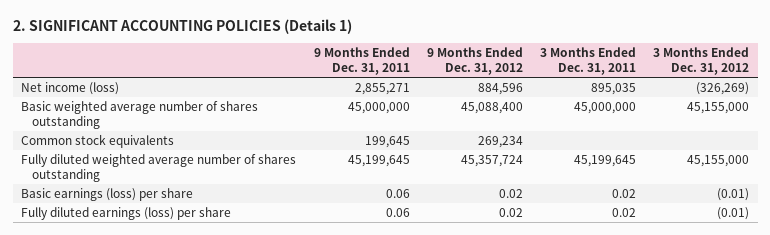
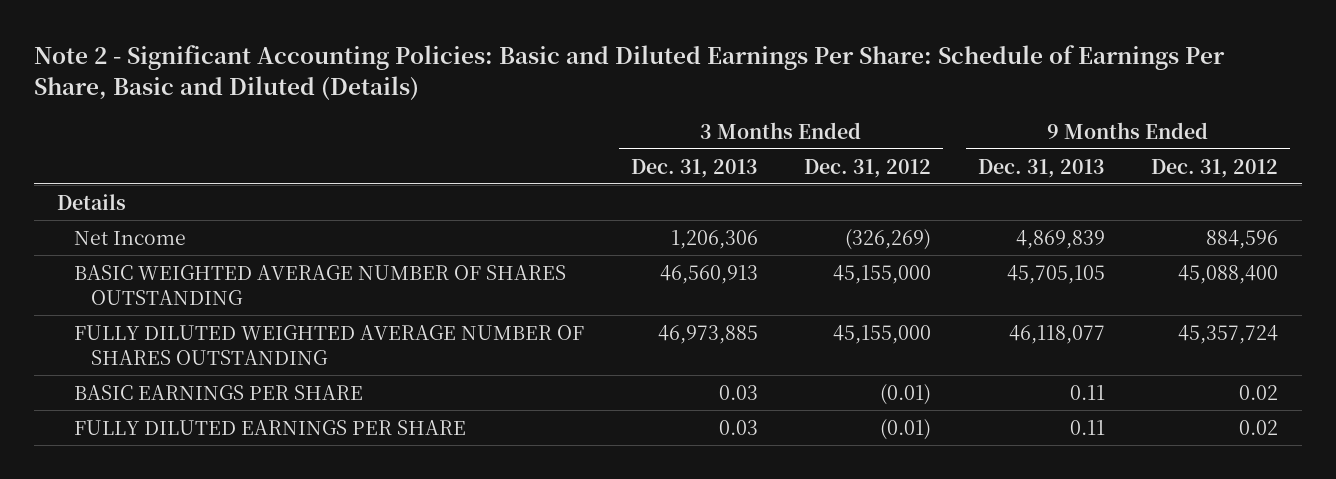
- 2. SIGNIFICANT ACCOUNTING POLICIES (Details 1)
+ Note 2 - Significant Accounting Policies: Basic and Diluted Earnings Per Share: Schedule of Earnings Per Share, Basic and Diluted (Details)
- | 9 Months Ended Dec. 31, 2011 | 9 Months Ended Dec. 31, 2012 | 3 Months Ended Dec. 31, 2011 | 3 Months Ended Dec. 31, 2012
+ | 3 Months Ended Dec. 31, 2013 | 3 Months Ended Dec. 31, 2012 | 9 Months Ended Dec. 31, 2013 | 9 Months Ended Dec. 31, 2012
- Net income (loss) | 2,855,271 | 884,596 | 895,035 | (326,269)
- Basic weighted average number of shares outstanding | 45,000,000 | 45,088,400 | 45,000,000 | 45,155,000
- Common stock equivalents | 199,645 | 269,234 | |
- Fully diluted weighted average number of shares outstanding | 45,199,645 | 45,357,724 | 45,199,645 | 45,155,000
- Basic earnings (loss) per share | 0.06 | 0.02 | 0.02 | (0.01)
- Fully diluted earnings (loss) per share | 0.06 | 0.02 | 0.02 | (0.01)
+ Details
+ Net Income | 1,206,306 | (326,269) | 4,869,839 | 884,596
+ BASIC WEIGHTED AVERAGE NUMBER OF SHARES OUTSTANDING | 46,560,913 | 45,155,000 | 45,705,105 | 45,088,400
+ FULLY DILUTED WEIGHTED AVERAGE NUMBER OF SHARES OUTSTANDING | 46,973,885 | 45,155,000 | 46,118,077 | 45,357,724
+ BASIC EARNINGS PER SHARE | 0.03 | (0.01) | 0.11 | 0.02
+ FULLY DILUTED EARNINGS PER SHARE | 0.03 | (0.01) | 0.11 | 0.02

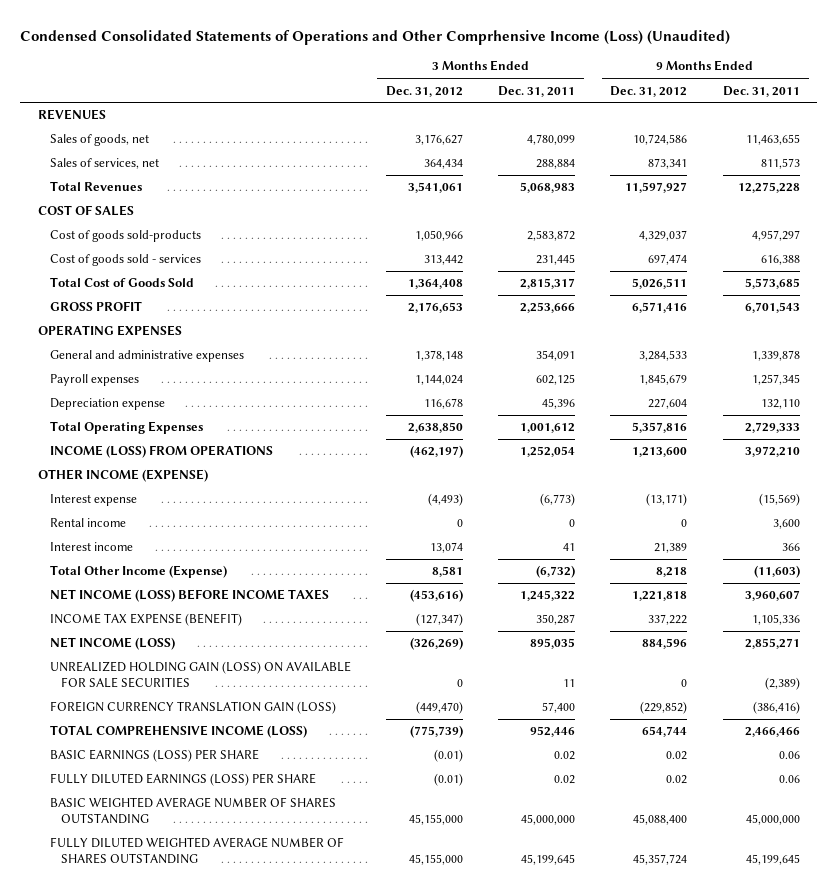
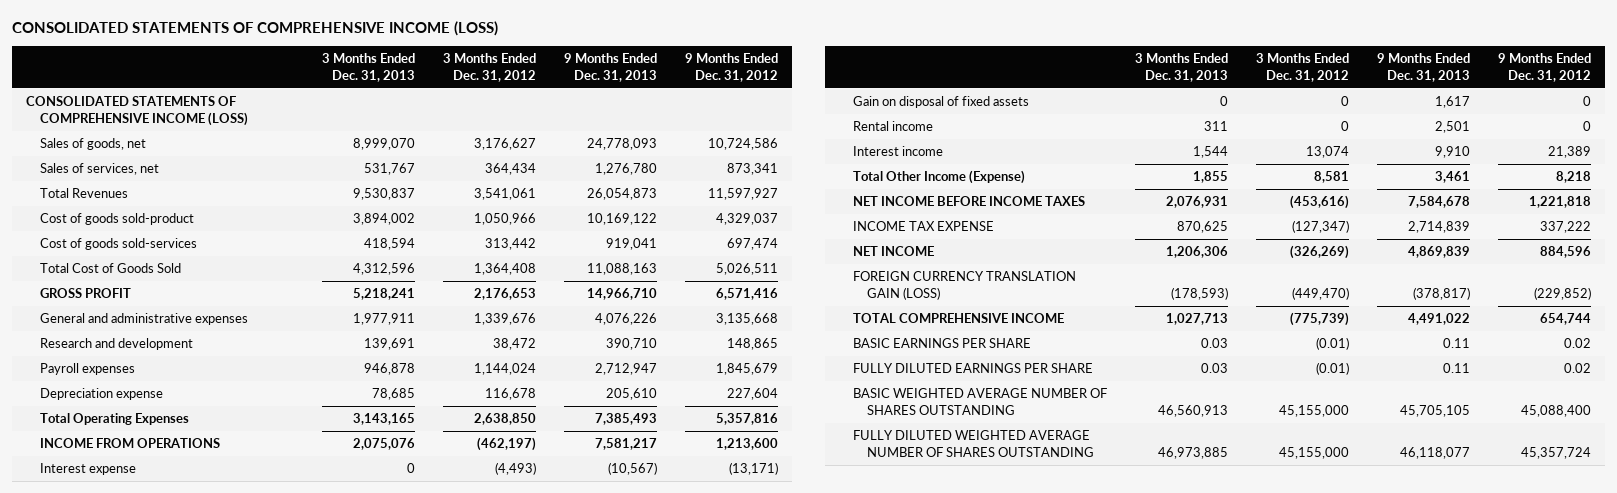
- Condensed Consolidated Statements of Operations and Other Comprhensive Income (Loss) (Unaudited)
+ CONSOLIDATED STATEMENTS OF COMPREHENSIVE INCOME (LOSS)
- | 3 Months Ended Dec. 31, 2012 | 3 Months Ended Dec. 31, 2011 | 9 Months Ended Dec. 31, 2012 | 9 Months Ended Dec. 31, 2011
+ | 3 Months Ended Dec. 31, 2013 | 3 Months Ended Dec. 31, 2012 | 9 Months Ended Dec. 31, 2013 | 9 Months Ended Dec. 31, 2012
- REVENUES
+ CONSOLIDATED STATEMENTS OF COMPREHENSIVE INCOME (LOSS)
- COST OF SALES
- Cost of goods sold-products | 1,050,966 | 2,583,872 | 4,329,037 | 4,957,297
- Cost of goods sold - services | 313,442 | 231,445 | 697,474 | 616,388
+ Cost of goods sold-product | 3,894,002 | 1,050,966 | 10,169,122 | 4,329,037
+ Cost of goods sold-services | 418,594 | 313,442 | 919,041 | 697,474
- OPERATING EXPENSES
- General and administrative expenses | 1,378,148 | 354,091 | 3,284,533 | 1,339,878
+ General and administrative expenses | 1,977,911 | 1,339,676 | 4,076,226 | 3,135,668
+ Research and development | 139,691 | 38,472 | 390,710 | 148,865
- INCOME (LOSS) FROM OPERATIONS | (462,197) | 1,252,054 | 1,213,600 | 3,972,210
- OTHER INCOME (EXPENSE)
+ INCOME FROM OPERATIONS | 2,075,076 | (462,197) | 7,581,217 | 1,213,600
+ Gain on disposal of fixed assets | 0 | 0 | 1,617 | 0
- NET INCOME (LOSS) BEFORE INCOME TAXES | (453,616) | 1,245,322 | 1,221,818 | 3,960,607
- INCOME TAX EXPENSE (BENEFIT) | (127,347) | 350,287 | 337,222 | 1,105,336
- NET INCOME (LOSS) | (326,269) | 895,035 | 884,596 | 2,855,271
- UNREALIZED HOLDING GAIN (LOSS) ON AVAILABLE FOR SALE SECURITIES | 0 | 11 | 0 | (2,389)
+ NET INCOME BEFORE INCOME TAXES | 2,076,931 | (453,616) | 7,584,678 | 1,221,818
+ INCOME TAX EXPENSE | 870,625 | (127,347) | 2,714,839 | 337,222
+ NET INCOME | 1,206,306 | (326,269) | 4,869,839 | 884,596
- TOTAL COMPREHENSIVE INCOME (LOSS) | (775,739) | 952,446 | 654,744 | 2,466,466
- BASIC EARNINGS (LOSS) PER SHARE | (0.01) | 0.02 | 0.02 | 0.06
- FULLY DILUTED EARNINGS (LOSS) PER SHARE | (0.01) | 0.02 | 0.02 | 0.06
+ TOTAL COMPREHENSIVE INCOME | 1,027,713 | (775,739) | 4,491,022 | 654,744
+ BASIC EARNINGS PER SHARE | 0.03 | (0.01) | 0.11 | 0.02
+ FULLY DILUTED EARNINGS PER SHARE | 0.03 | (0.01) | 0.11 | 0.02

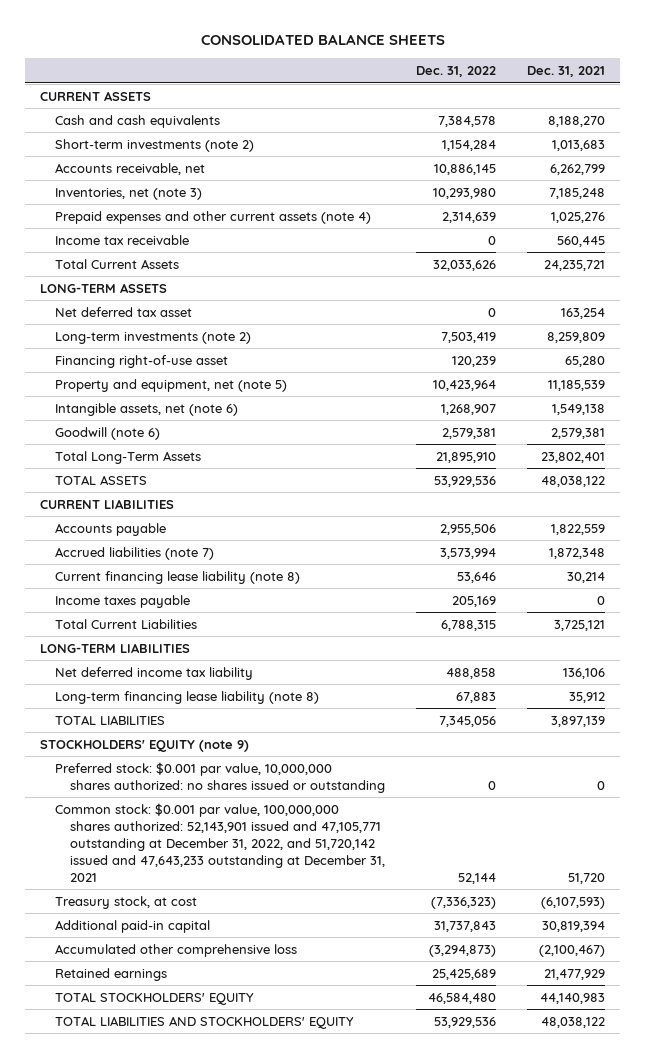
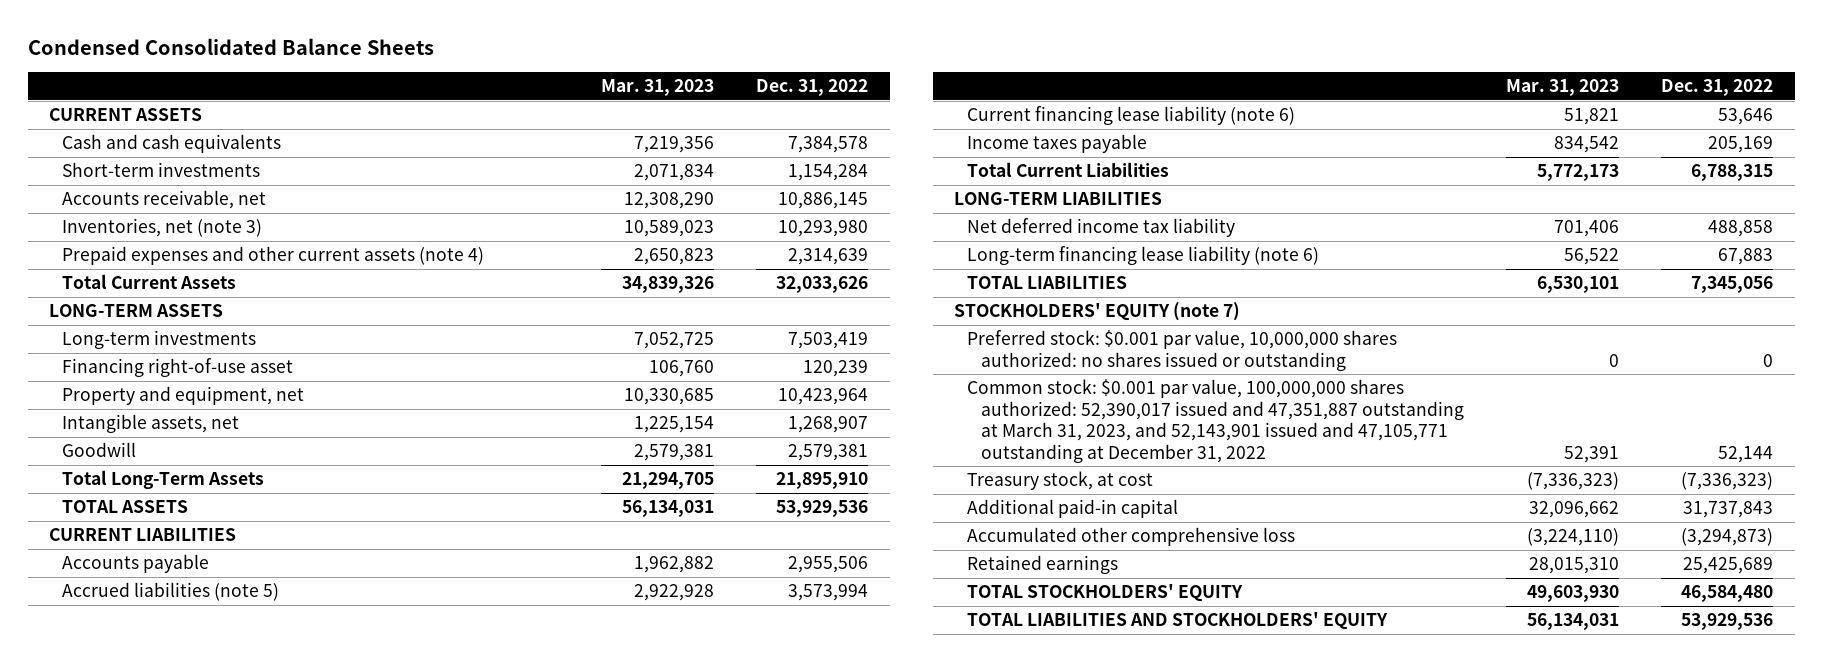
- CONSOLIDATED BALANCE SHEETS
+ Condensed Consolidated Balance Sheets
- | Dec. 31, 2022 | Dec. 31, 2021
+ | Mar. 31, 2023 | Dec. 31, 2022
- Short-term investments (note 2) | 1,154,284 | 1,013,683
+ Short-term investments | 2,071,834 | 1,154,284
- Income tax receivable | 0 | 560,445
- Net deferred tax asset | 0 | 163,254
- Long-term investments (note 2) | 7,503,419 | 8,259,809
+ Long-term investments | 7,052,725 | 7,503,419
- Property and equipment, net (note 5) | 10,423,964 | 11,185,539
- Intangible assets, net (note 6) | 1,268,907 | 1,549,138
- Goodwill (note 6) | 2,579,381 | 2,579,381
+ Property and equipment, net | 10,330,685 | 10,423,964
+ Intangible assets, net | 1,225,154 | 1,268,907
+ Goodwill | 2,579,381 | 2,579,381
- Accrued liabilities (note 7) | 3,573,994 | 1,872,348
- Current financing lease liability (note 8) | 53,646 | 30,214
+ Accrued liabilities (note 5) | 2,922,928 | 3,573,994
+ Current financing lease liability (note 6) | 51,821 | 53,646
- Long-term financing lease liability (note 8) | 67,883 | 35,912
+ Long-term financing lease liability (note 6) | 56,522 | 67,883
- STOCKHOLDERS' EQUITY (note 9)
+ STOCKHOLDERS' EQUITY (note 7)
- Common stock: $0.001 par value, 100,000,000 shares authorized: 52,143,901 issued and 47,105,771 outstanding at December 31, 2022, and 51,720,142 issued and 47,643,233 outstanding at December 31, 2021 | 52,144 | 51,720
+ Common stock: $0.001 par value, 100,000,000 shares authorized: 52,390,017 issued and 47,351,887 outstanding at March 31, 2023, and 52,143,901 issued and 47,105,771 outstanding at December 31, 2022 | 52,391 | 52,144

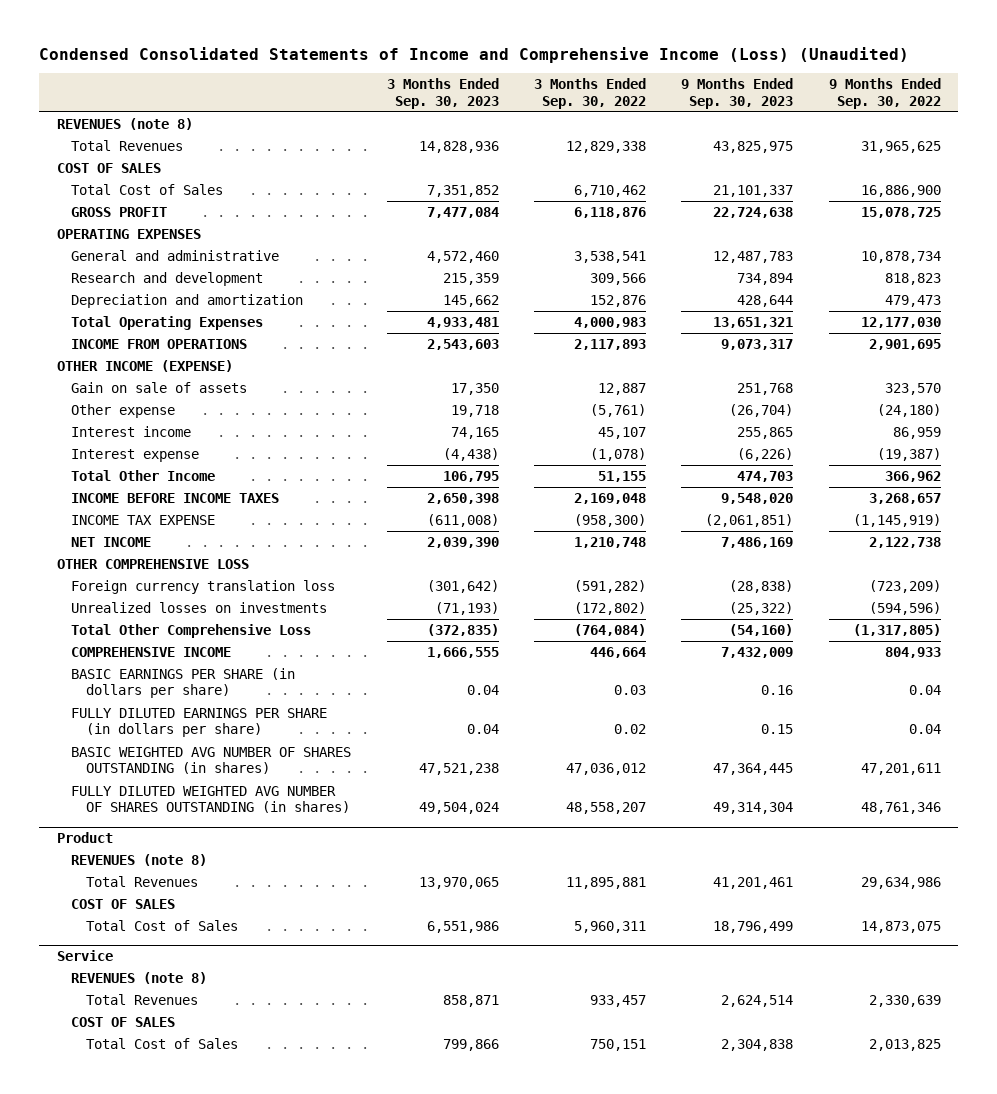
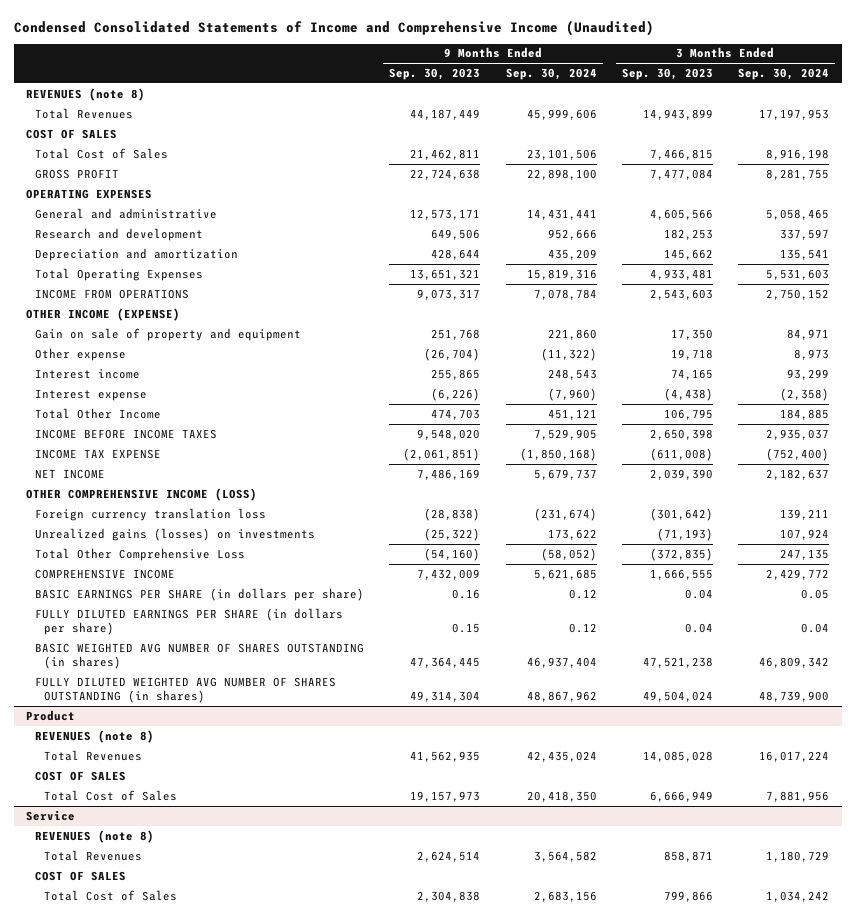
- Condensed Consolidated Statements of Income and Comprehensive Income (Loss) (Unaudited)
+ Condensed Consolidated Statements of Income and Comprehensive Income (Unaudited)
- | 3 Months Ended Sep. 30, 2023 | 3 Months Ended Sep. 30, 2022 | 9 Months Ended Sep. 30, 2023 | 9 Months Ended Sep. 30, 2022
+ | 9 Months Ended Sep. 30, 2023 | 9 Months Ended Sep. 30, 2024 | 3 Months Ended Sep. 30, 2023 | 3 Months Ended Sep. 30, 2024
- Total Revenues | 14,828,936 | 12,829,338 | 43,825,975 | 31,965,625
+ Total Revenues | 44,187,449 | 45,999,606 | 14,943,899 | 17,197,953
- Total Cost of Sales | 7,351,852 | 6,710,462 | 21,101,337 | 16,886,900
+ Total Cost of Sales | 21,462,811 | 23,101,506 | 7,466,815 | 8,916,198
- General and administrative | 4,572,460 | 3,538,541 | 12,487,783 | 10,878,734
- Research and development | 215,359 | 309,566 | 734,894 | 818,823
+ General and administrative | 12,573,171 | 14,431,441 | 4,605,566 | 5,058,465
+ Research and development | 649,506 | 952,666 | 182,253 | 337,597
- Gain on sale of assets | 17,350 | 12,887 | 251,768 | 323,570
+ Gain on sale of property and equipment | 251,768 | 221,860 | 17,350 | 84,971
- OTHER COMPREHENSIVE LOSS
+ OTHER COMPREHENSIVE INCOME (LOSS)
- Unrealized losses on investments | (71,193) | (172,802) | (25,322) | (594,596)
+ Unrealized gains (losses) on investments | (25,322) | 173,622 | (71,193) | 107,924
@ Product
- Total Revenues | 13,970,065 | 11,895,881 | 41,201,461 | 29,634,986
+ Total Revenues | 41,562,935 | 42,435,024 | 14,085,028 | 16,017,224
- Total Cost of Sales | 6,551,986 | 5,960,311 | 18,796,499 | 14,873,075
+ Total Cost of Sales | 19,157,973 | 20,418,350 | 6,666,949 | 7,881,956

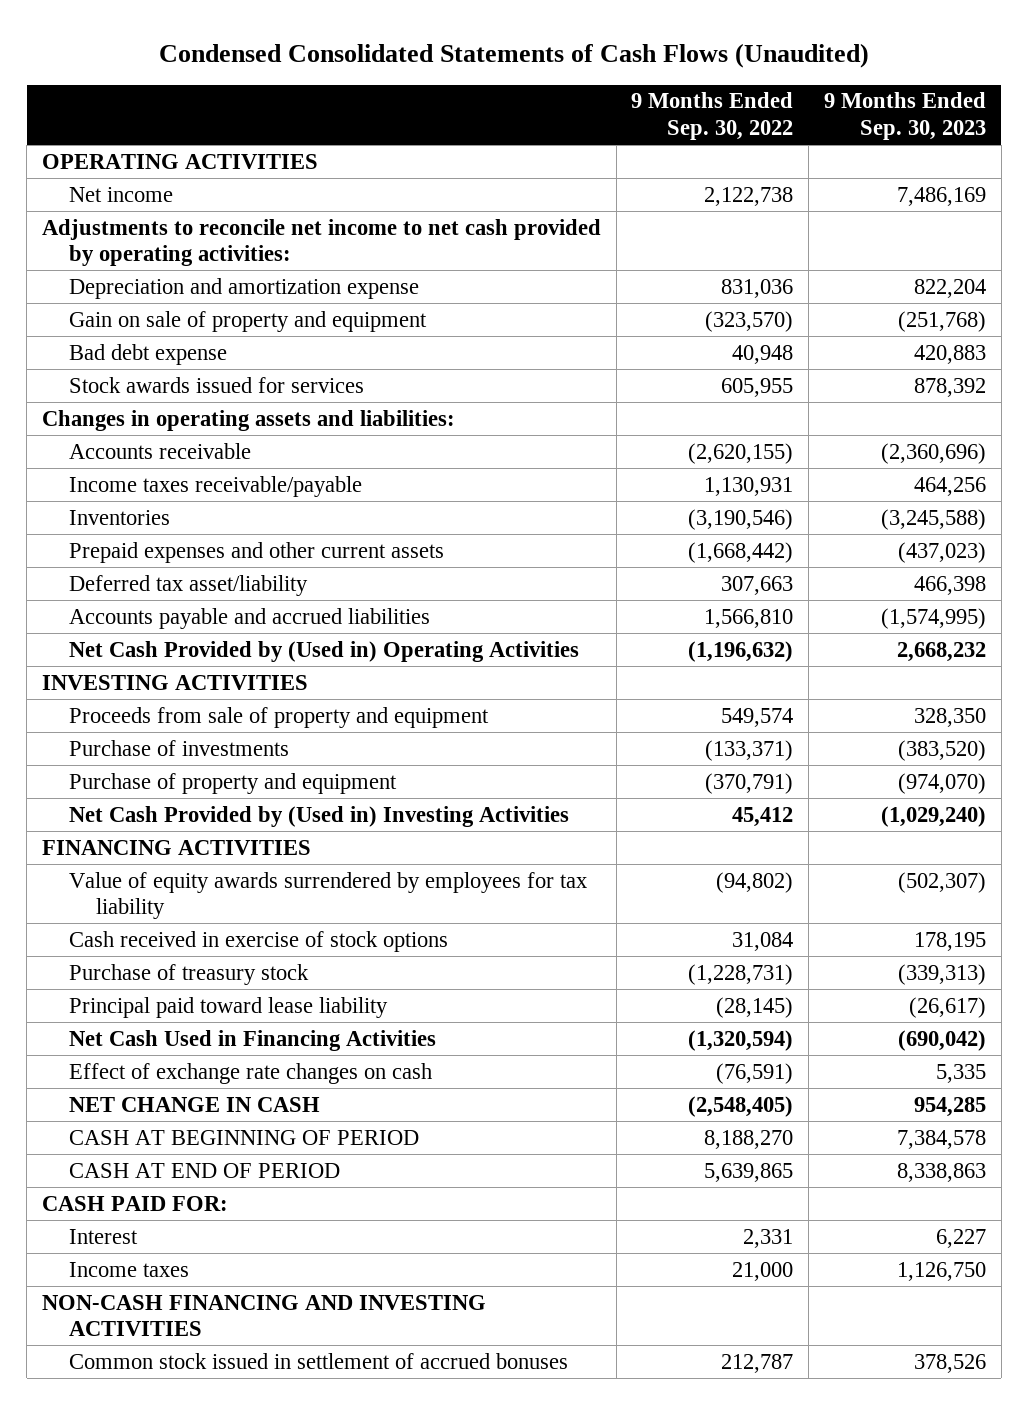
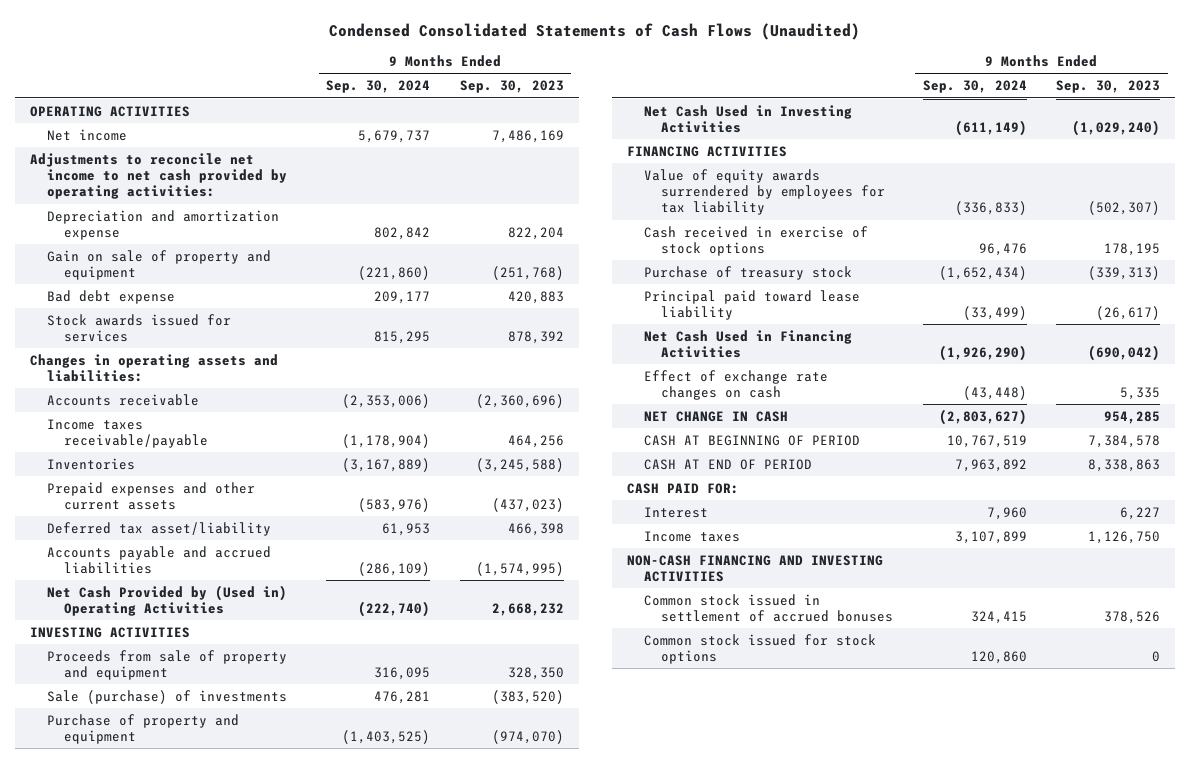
- | 9 Months Ended Sep. 30, 2022 | 9 Months Ended Sep. 30, 2023
+ | 9 Months Ended Sep. 30, 2024 | 9 Months Ended Sep. 30, 2023
- Purchase of investments | (133,371) | (383,520)
+ Sale (purchase) of investments | 476,281 | (383,520)
- Net Cash Provided by (Used in) Investing Activities | 45,412 | (1,029,240)
+ Net Cash Used in Investing Activities | (611,149) | (1,029,240)
+ Common stock issued for stock options | 120,860 | 0

